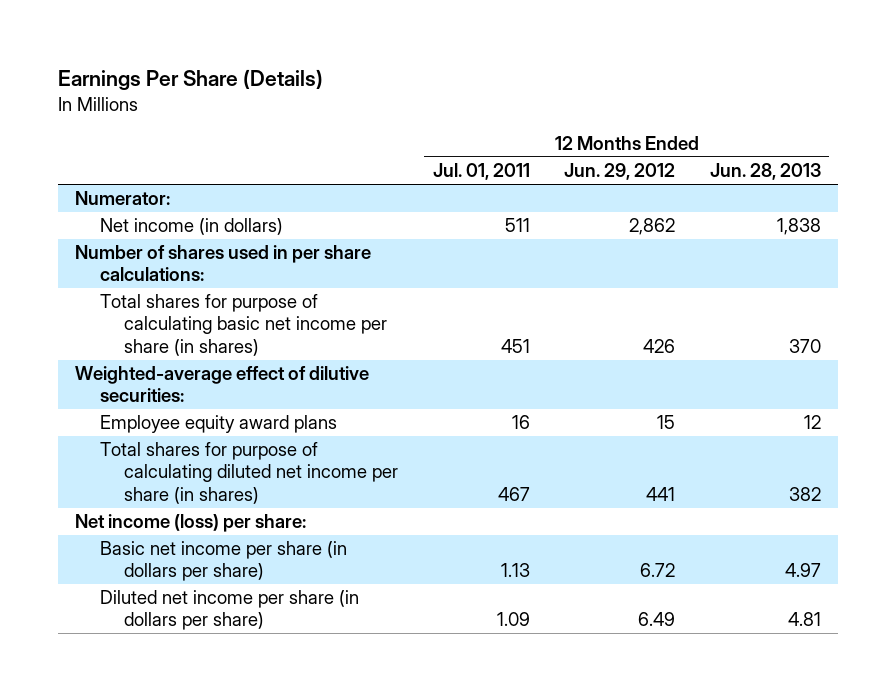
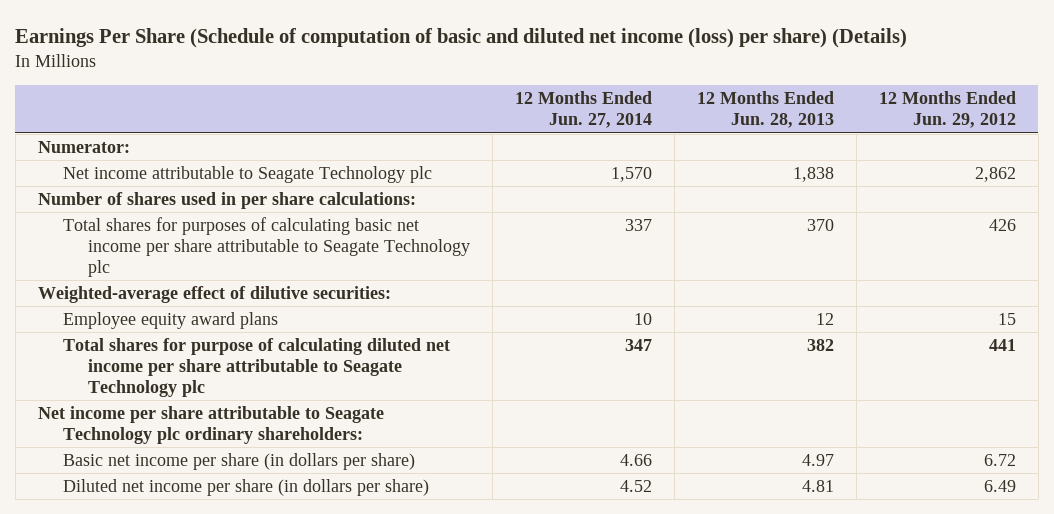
- Earnings Per Share (Details)
+ Earnings Per Share (Schedule of computation of basic and diluted net income (loss) per share) (Details)
- | 12 Months Ended Jul. 01, 2011 | 12 Months Ended Jun. 29, 2012 | 12 Months Ended Jun. 28, 2013
+ | 12 Months Ended Jun. 27, 2014 | 12 Months Ended Jun. 28, 2013 | 12 Months Ended Jun. 29, 2012
- Net income (in dollars) | 511 | 2,862 | 1,838
+ Net income attributable to Seagate Technology plc | 1,570 | 1,838 | 2,862
- Total shares for purpose of calculating basic net income per share (in shares) | 451 | 426 | 370
+ Total shares for purposes of calculating basic net income per share attributable to Seagate Technology plc | 337 | 370 | 426
- Total shares for purpose of calculating diluted net income per share (in shares) | 467 | 441 | 382
- Net income (loss) per share:
+ Total shares for purpose of calculating diluted net income per share attributable to Seagate Technology plc | 347 | 382 | 441
+ Net income per share attributable to Seagate Technology plc ordinary shareholders:

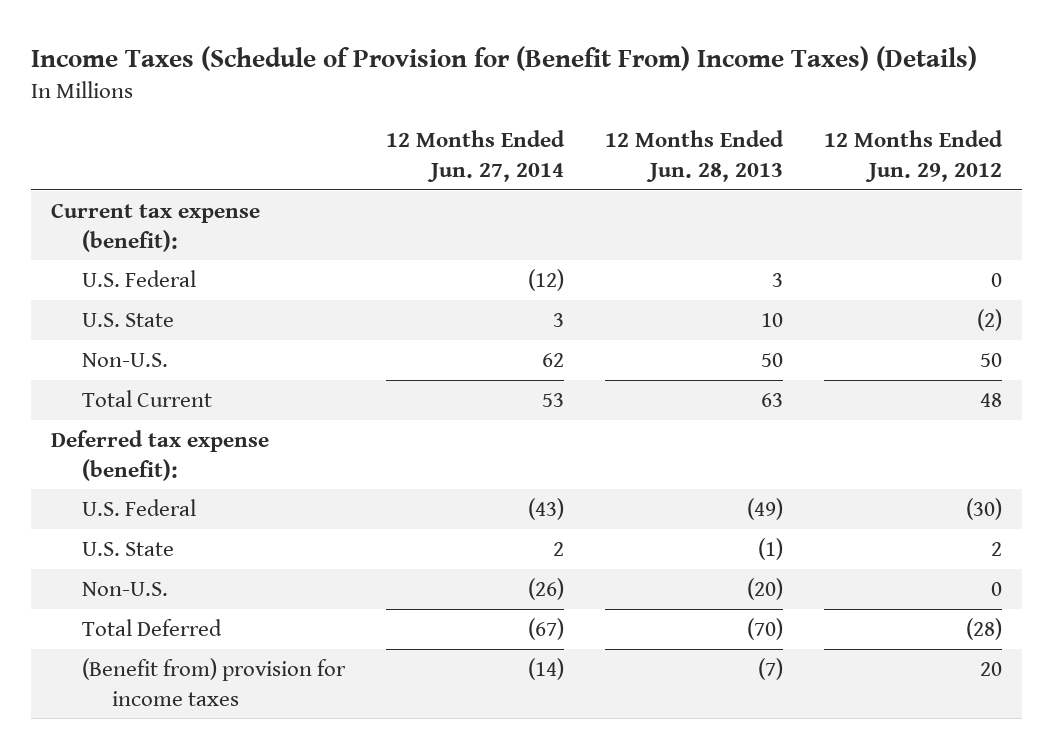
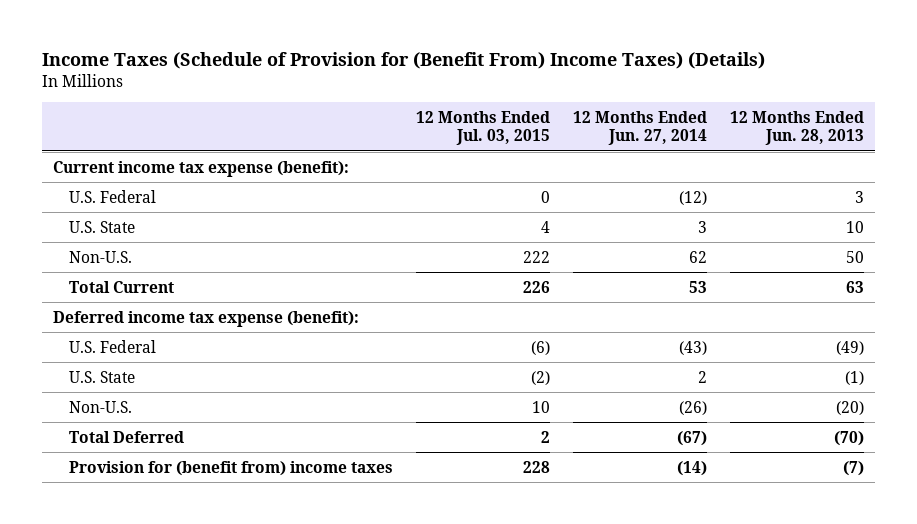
- | 12 Months Ended Jun. 27, 2014 | 12 Months Ended Jun. 28, 2013 | 12 Months Ended Jun. 29, 2012
+ | 12 Months Ended Jul. 03, 2015 | 12 Months Ended Jun. 27, 2014 | 12 Months Ended Jun. 28, 2013
- Current tax expense (benefit):
+ Current income tax expense (benefit):
- Deferred tax expense (benefit):
+ Deferred income tax expense (benefit):
- (Benefit from) provision for income taxes | (14) | (7) | 20
+ Provision for (benefit from) income taxes | 228 | (14) | (7)

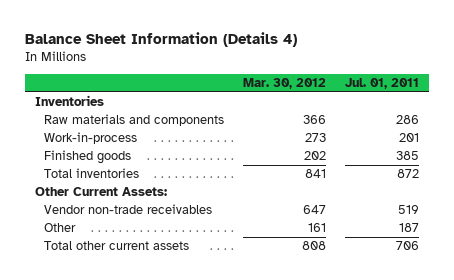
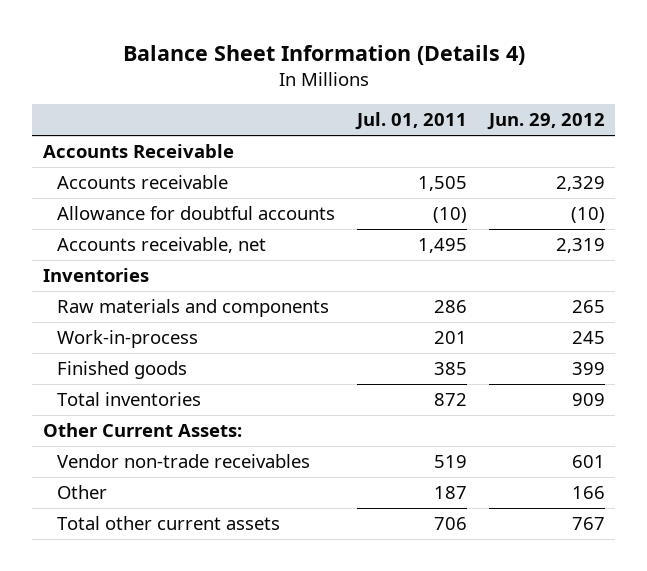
- | Mar. 30, 2012 | Jul. 01, 2011
+ | Jul. 01, 2011 | Jun. 29, 2012
+ Accounts Receivable
+ Accounts receivable | 1,505 | 2,329
+ Allowance for doubtful accounts | (10) | (10)
+ Accounts receivable, net | 1,495 | 2,319

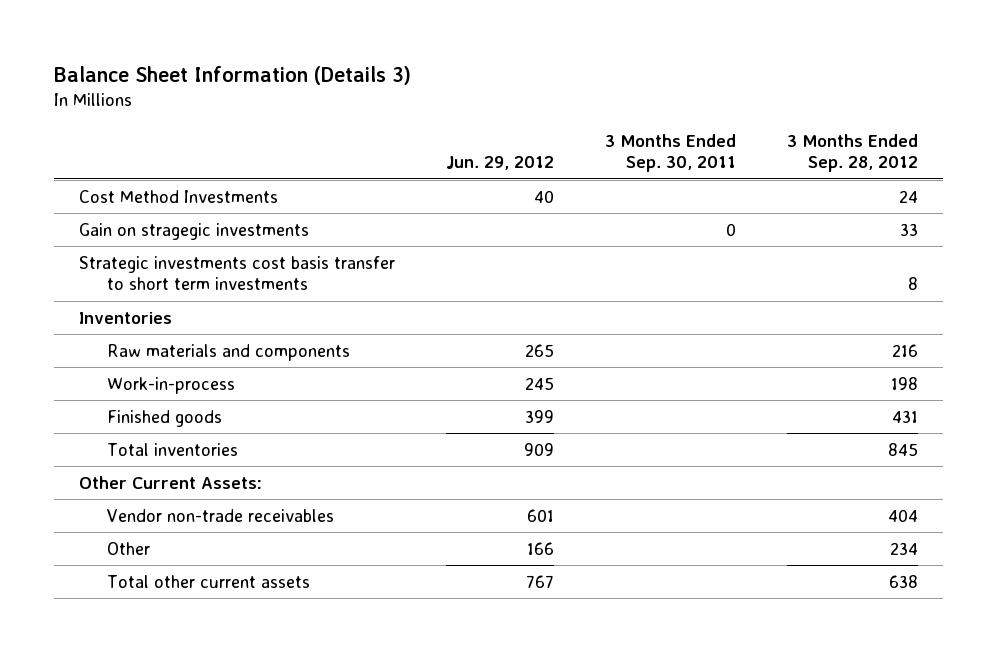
- Balance Sheet Information (Details 4)
+ Balance Sheet Information (Details 3)
- | Jul. 01, 2011 | Jun. 29, 2012
+ | Jun. 29, 2012 | 3 Months Ended Sep. 30, 2011 | 3 Months Ended Sep. 28, 2012
- Accounts Receivable
- Accounts receivable | 1,505 | 2,329
- Allowance for doubtful accounts | (10) | (10)
- Accounts receivable, net | 1,495 | 2,319
+ Cost Method Investments | 40 | | 24
+ Gain on stragegic investments | | 0 | 33
+ Strategic investments cost basis transfer to short term investments | | | 8

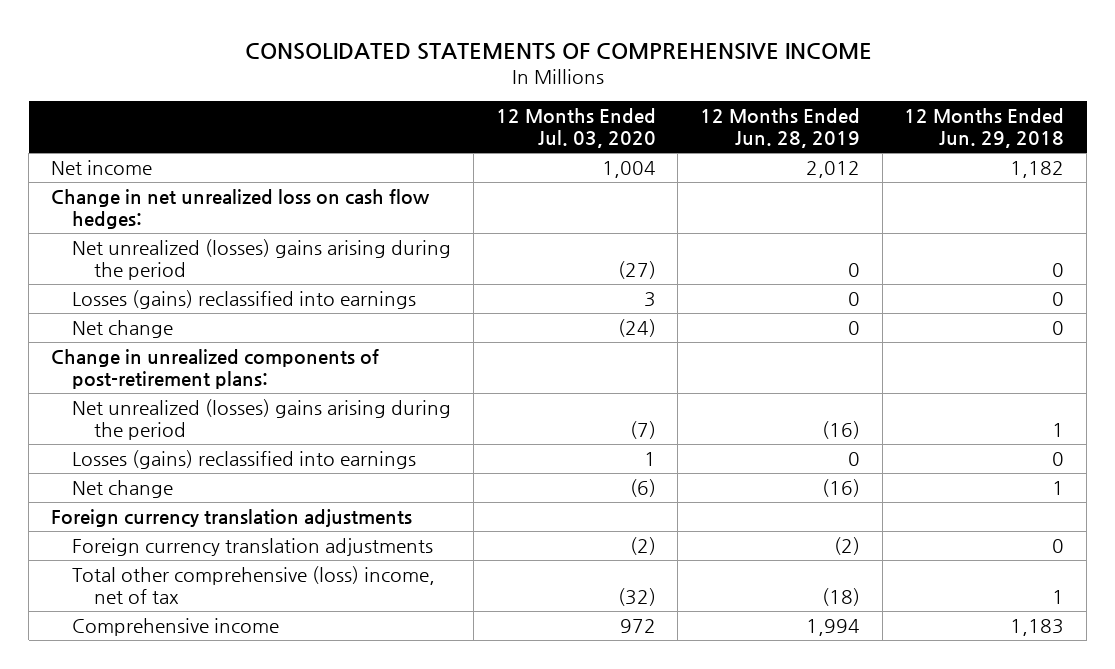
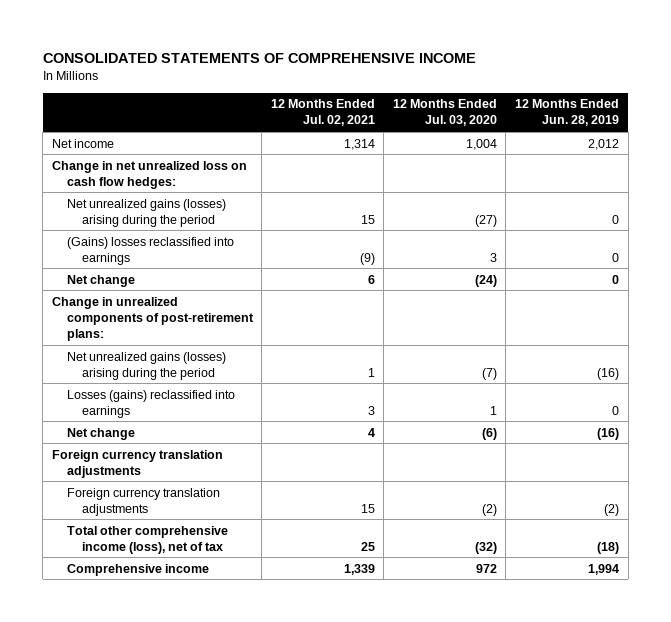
- | 12 Months Ended Jul. 03, 2020 | 12 Months Ended Jun. 28, 2019 | 12 Months Ended Jun. 29, 2018
+ | 12 Months Ended Jul. 02, 2021 | 12 Months Ended Jul. 03, 2020 | 12 Months Ended Jun. 28, 2019
- Net unrealized (losses) gains arising during the period | (27) | 0 | 0
- Losses (gains) reclassified into earnings | 3 | 0 | 0
+ Net unrealized gains (losses) arising during the period | 15 | (27) | 0
+ (Gains) losses reclassified into earnings | (9) | 3 | 0
- Net unrealized (losses) gains arising during the period | (7) | (16) | 1
+ Net unrealized gains (losses) arising during the period | 1 | (7) | (16)
- Total other comprehensive (loss) income, net of tax | (32) | (18) | 1
+ Total other comprehensive income (loss), net of tax | 25 | (32) | (18)

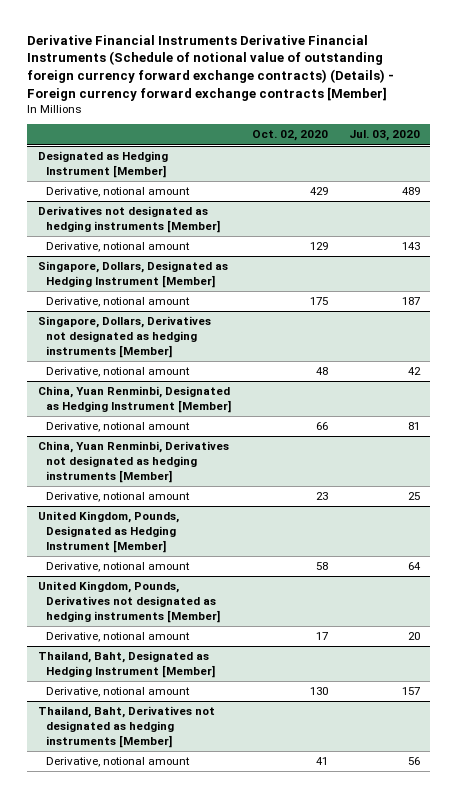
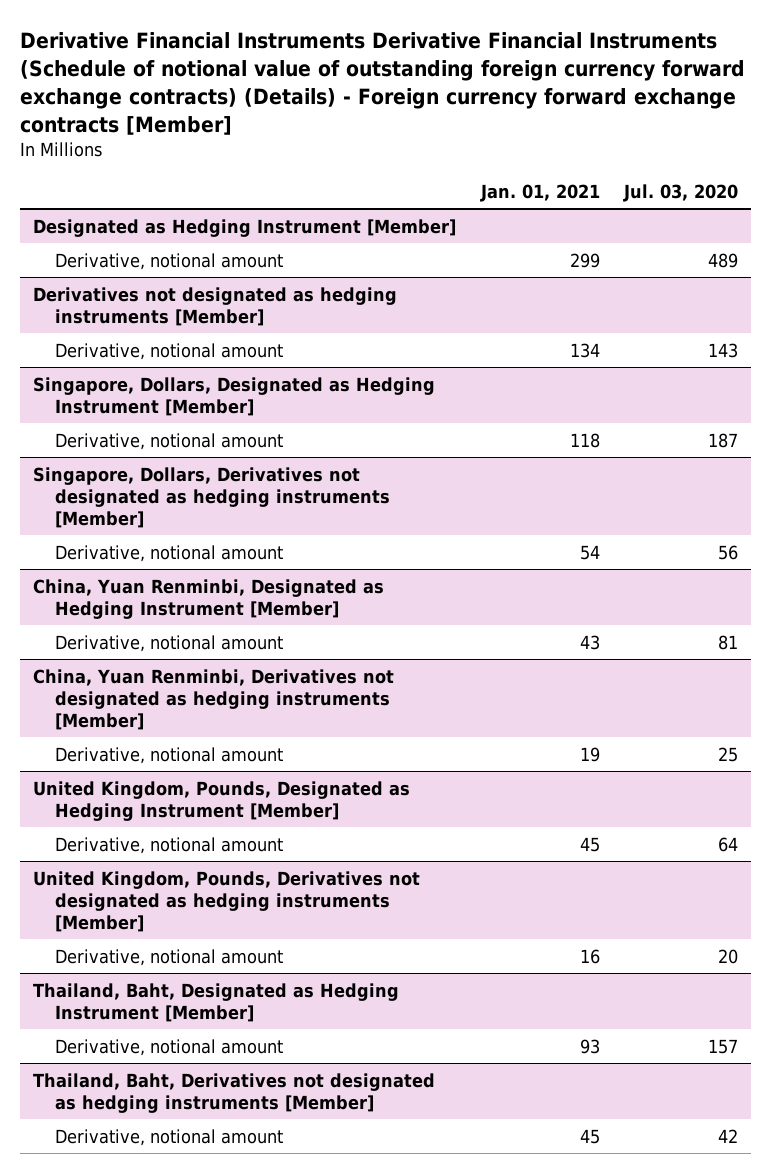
- | Oct. 02, 2020 | Jul. 03, 2020
+ | Jan. 01, 2021 | Jul. 03, 2020
@ Singapore, Dollars, Derivatives not designated as hedging instruments [Member]
- Derivative, notional amount | 48 | 42
+ Derivative, notional amount | 54 | 56
@ Thailand, Baht, Derivatives not designated as hedging instruments [Member]
- Derivative, notional amount | 41 | 56
+ Derivative, notional amount | 45 | 42

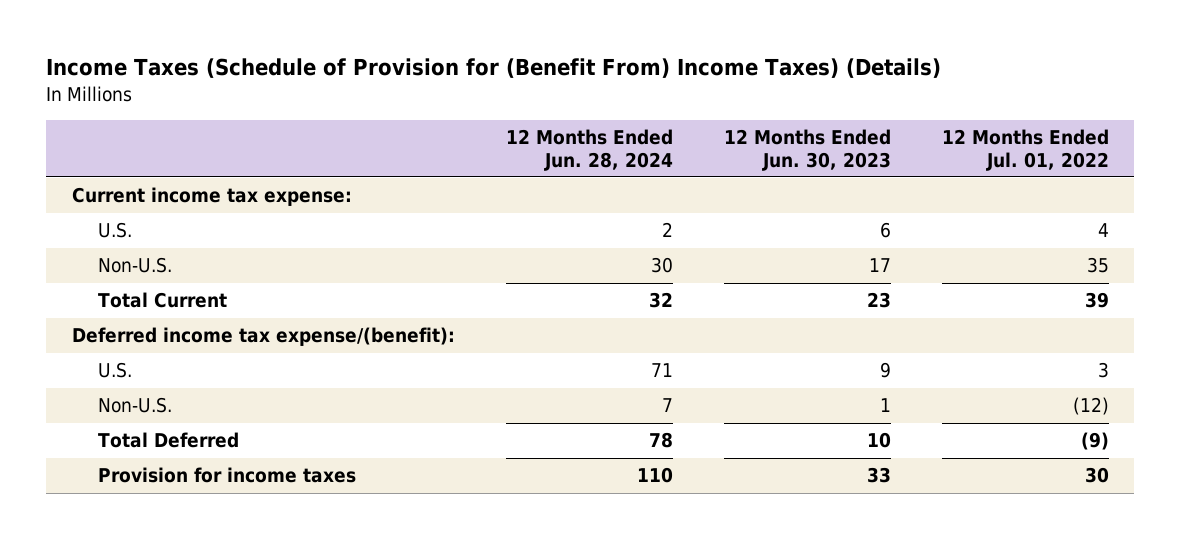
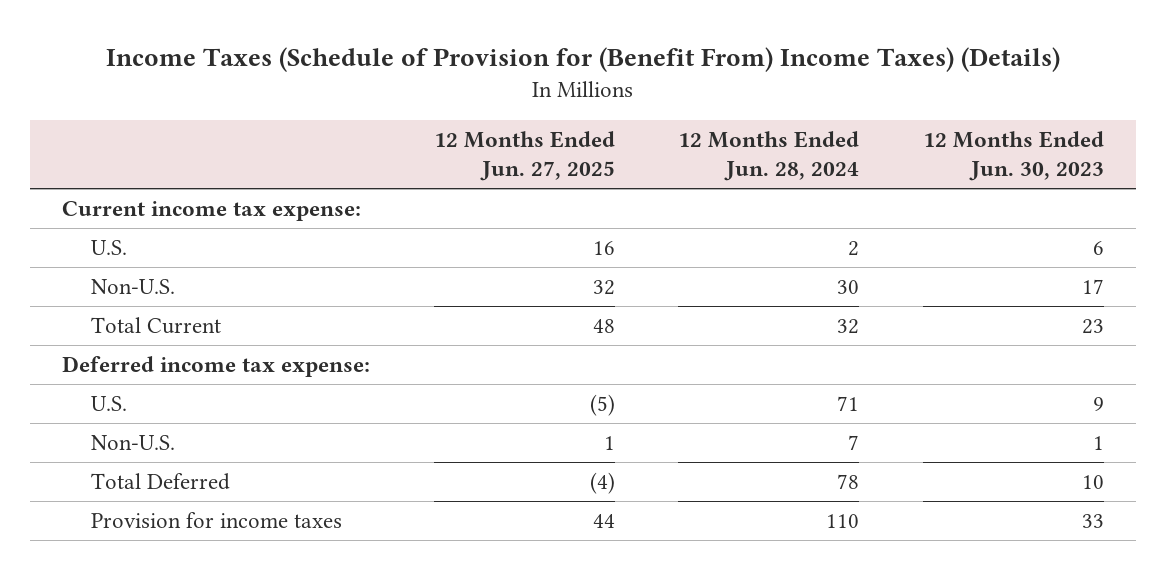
- | 12 Months Ended Jun. 28, 2024 | 12 Months Ended Jun. 30, 2023 | 12 Months Ended Jul. 01, 2022
+ | 12 Months Ended Jun. 27, 2025 | 12 Months Ended Jun. 28, 2024 | 12 Months Ended Jun. 30, 2023
- Deferred income tax expense/(benefit):
+ Deferred income tax expense:

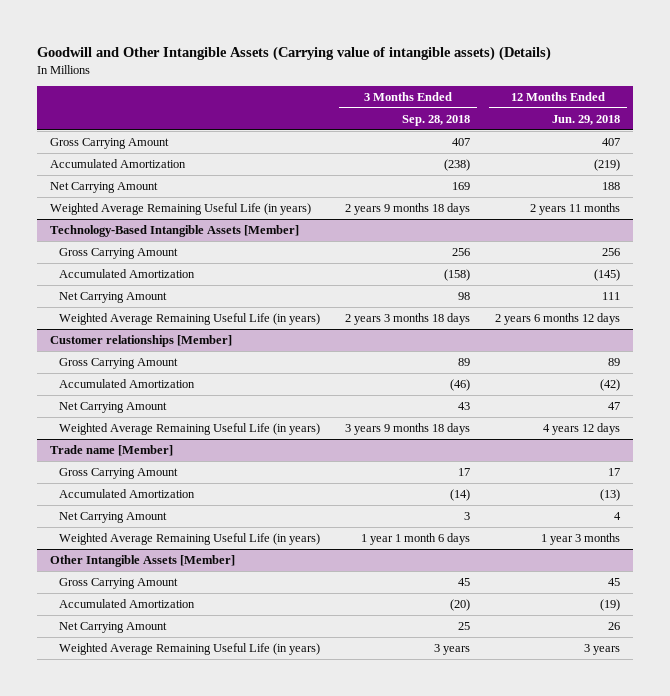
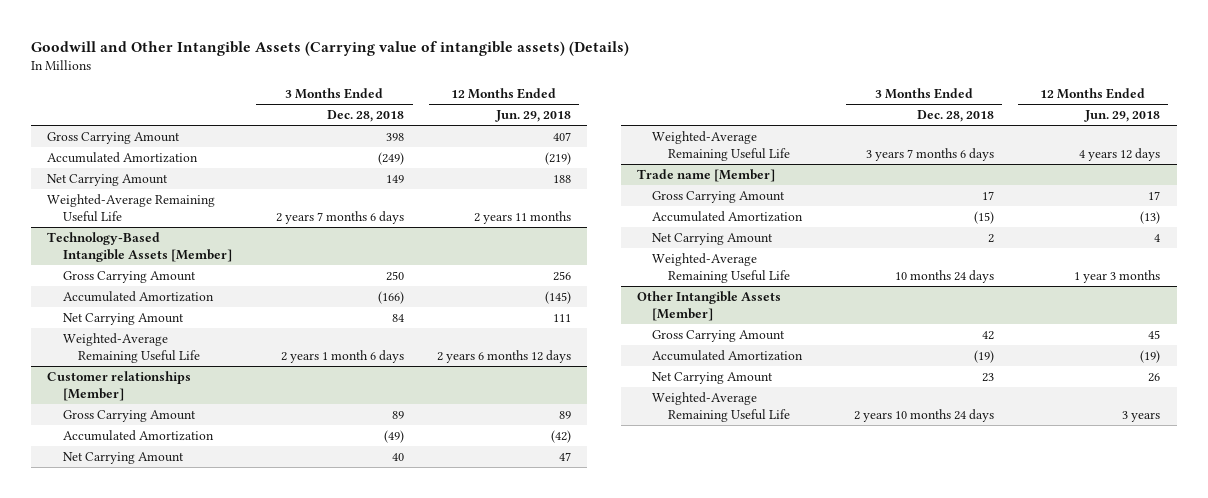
- | 3 Months Ended Sep. 28, 2018 | 12 Months Ended Jun. 29, 2018
+ | 3 Months Ended Dec. 28, 2018 | 12 Months Ended Jun. 29, 2018
- Weighted Average Remaining Useful Life (in years) | 2 years 9 months 18 days | 2 years 11 months
+ Weighted-Average Remaining Useful Life | 2 years 7 months 6 days | 2 years 11 months
@ Technology-Based Intangible Assets [Member]
- Weighted Average Remaining Useful Life (in years) | 2 years 3 months 18 days | 2 years 6 months 12 days
+ Weighted-Average Remaining Useful Life | 2 years 1 month 6 days | 2 years 6 months 12 days
@ Customer relationships [Member]
- Weighted Average Remaining Useful Life (in years) | 3 years 9 months 18 days | 4 years 12 days
+ Weighted-Average Remaining Useful Life | 3 years 7 months 6 days | 4 years 12 days
@ Trade name [Member]
- Weighted Average Remaining Useful Life (in years) | 1 year 1 month 6 days | 1 year 3 months
+ Weighted-Average Remaining Useful Life | 10 months 24 days | 1 year 3 months
@ Other Intangible Assets [Member]
- Weighted Average Remaining Useful Life (in years) | 3 years | 3 years
+ Weighted-Average Remaining Useful Life | 2 years 10 months 24 days | 3 years

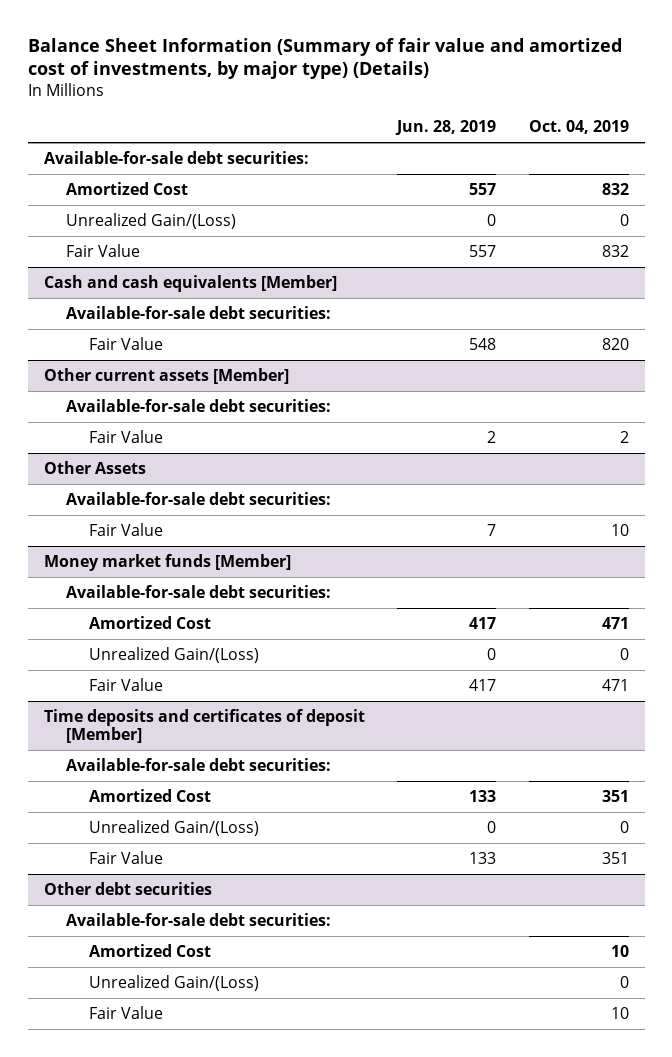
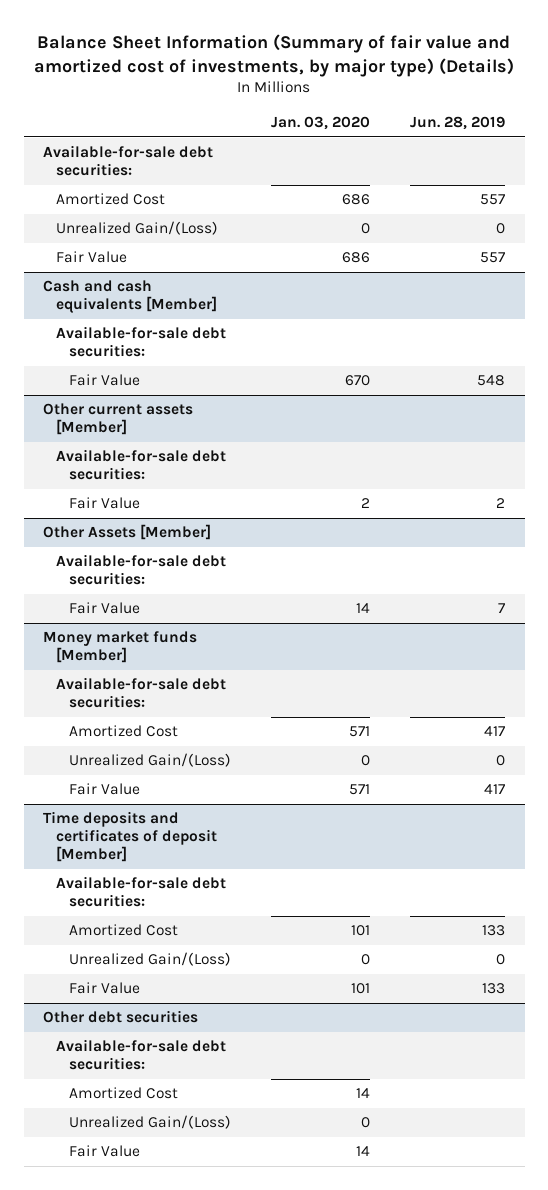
- | Jun. 28, 2019 | Oct. 04, 2019
+ | Jan. 03, 2020 | Jun. 28, 2019
- Other Assets
+ Other Assets [Member]

